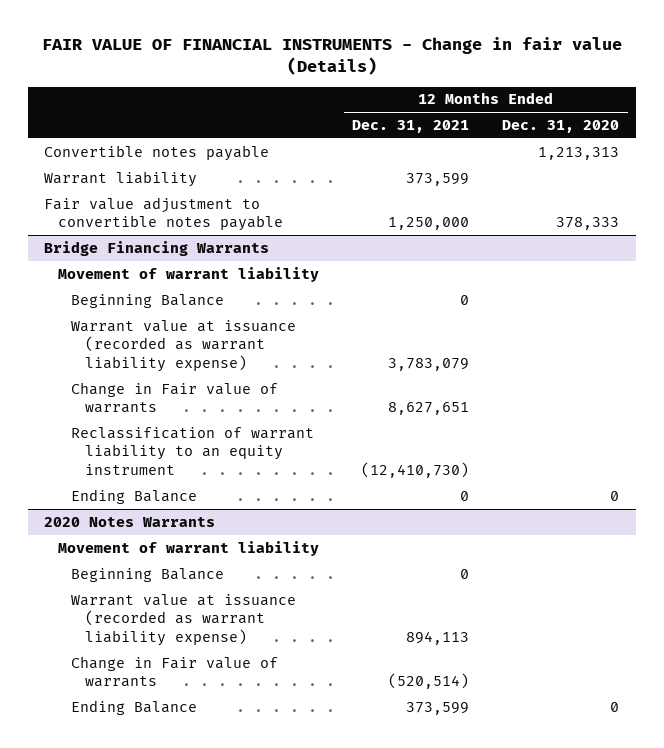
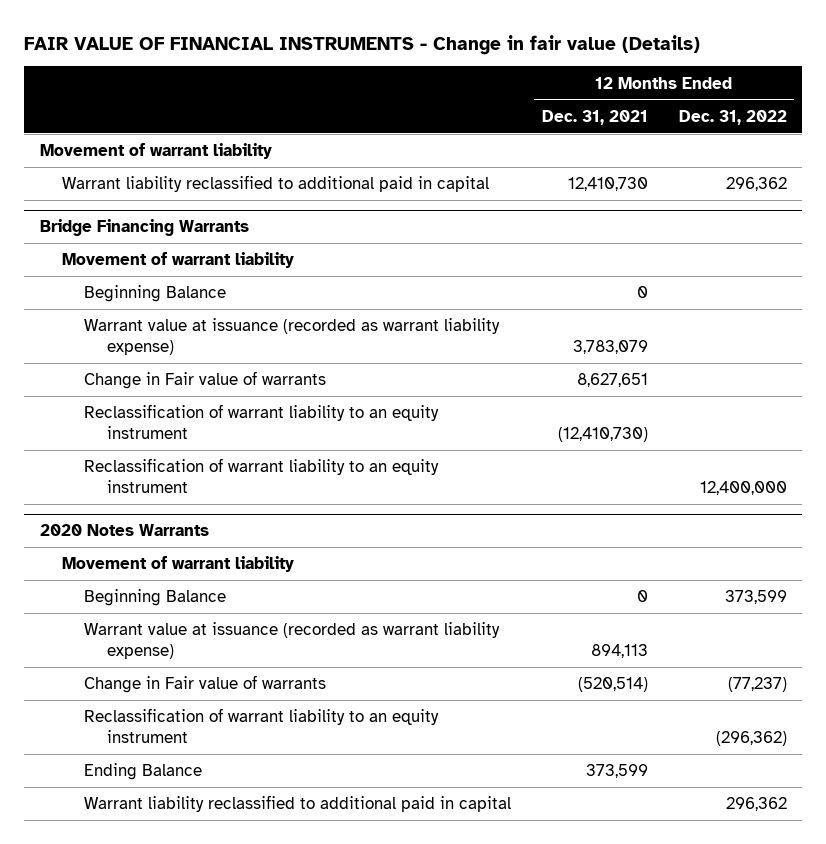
- | 12 Months Ended Dec. 31, 2021 | 12 Months Ended Dec. 31, 2020
+ | 12 Months Ended Dec. 31, 2021 | 12 Months Ended Dec. 31, 2022
- Convertible notes payable | | 1,213,313
- Warrant liability | 373,599 |
- Fair value adjustment to convertible notes payable | 1,250,000 | 378,333
+ Movement of warrant liability
+ Warrant liability reclassified to additional paid in capital | 12,410,730 | 296,362
@ Bridge Financing Warrants
- Ending Balance | 0 | 0
+ Reclassification of warrant liability to an equity instrument | | 12,400,000
@ 2020 Notes Warrants
+ Reclassification of warrant liability to an equity instrument | | (296,362)
+ Warrant liability reclassified to additional paid in capital | | 296,362

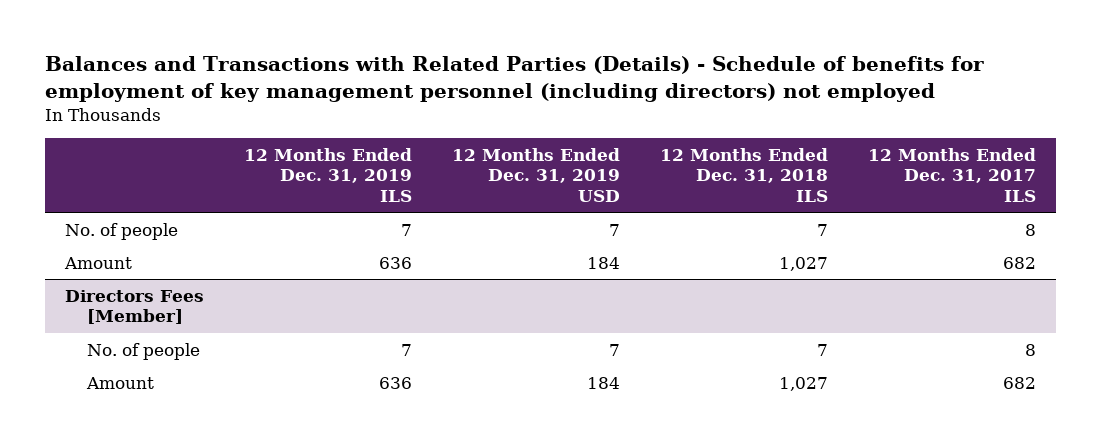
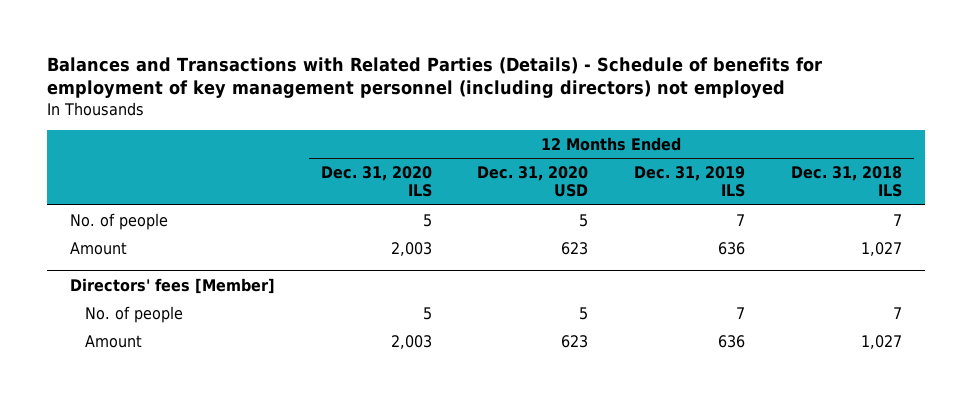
- | 12 Months Ended Dec. 31, 2019 ILS | 12 Months Ended Dec. 31, 2019 USD | 12 Months Ended Dec. 31, 2018 ILS | 12 Months Ended Dec. 31, 2017 ILS
+ | 12 Months Ended Dec. 31, 2020 ILS | 12 Months Ended Dec. 31, 2020 USD | 12 Months Ended Dec. 31, 2019 ILS | 12 Months Ended Dec. 31, 2018 ILS
- Directors Fees [Member]
+ Directors' fees [Member]

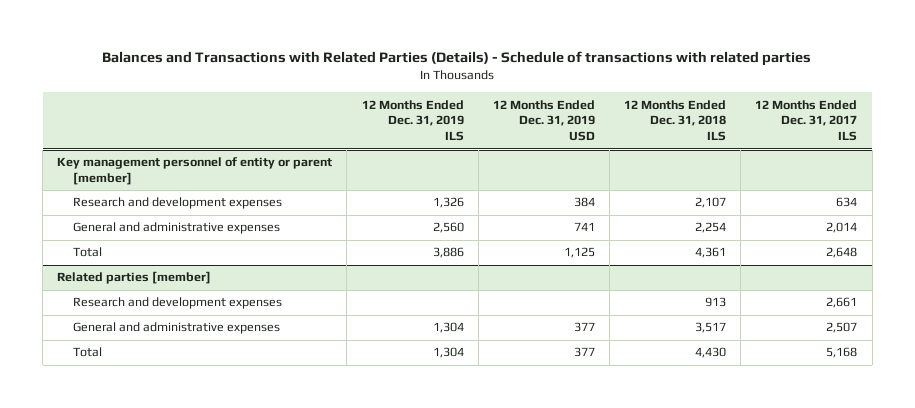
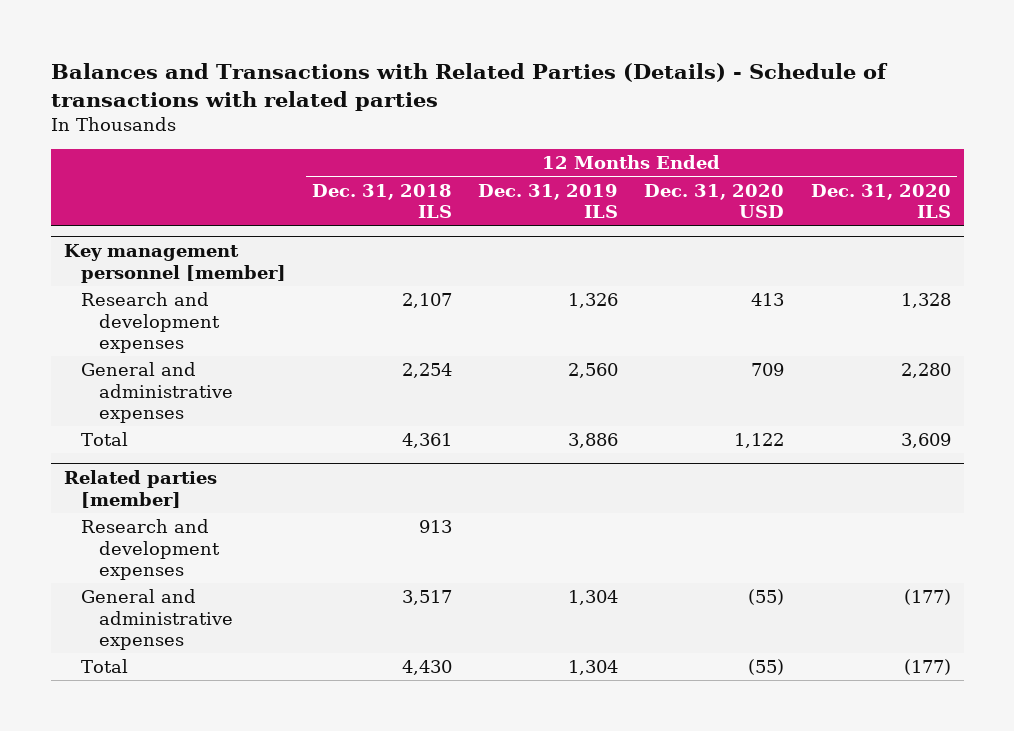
- | 12 Months Ended Dec. 31, 2019 ILS | 12 Months Ended Dec. 31, 2019 USD | 12 Months Ended Dec. 31, 2018 ILS | 12 Months Ended Dec. 31, 2017 ILS
+ | 12 Months Ended Dec. 31, 2018 ILS | 12 Months Ended Dec. 31, 2019 ILS | 12 Months Ended Dec. 31, 2020 USD | 12 Months Ended Dec. 31, 2020 ILS
- Key management personnel of entity or parent [member]
+ Key management personnel [member]

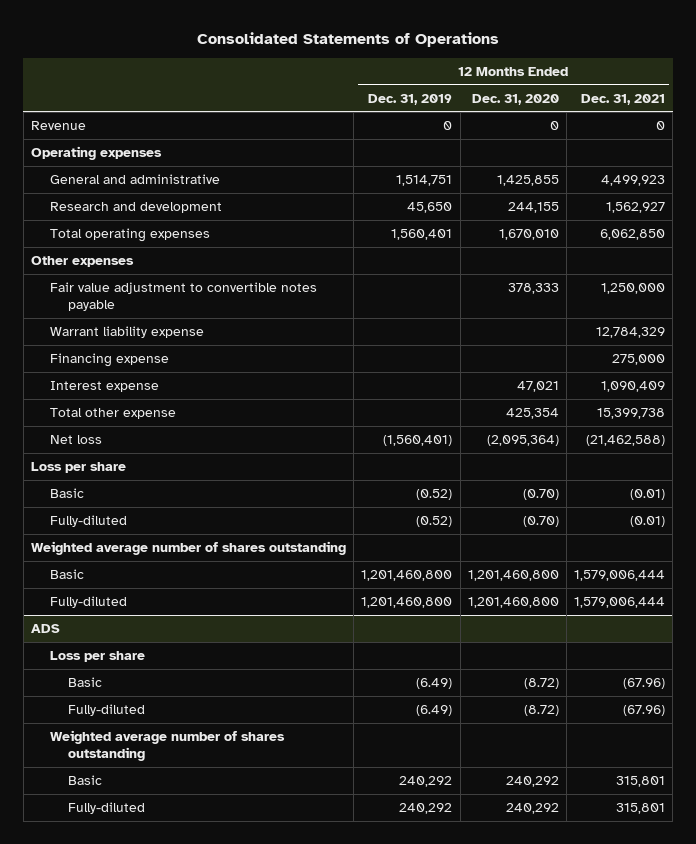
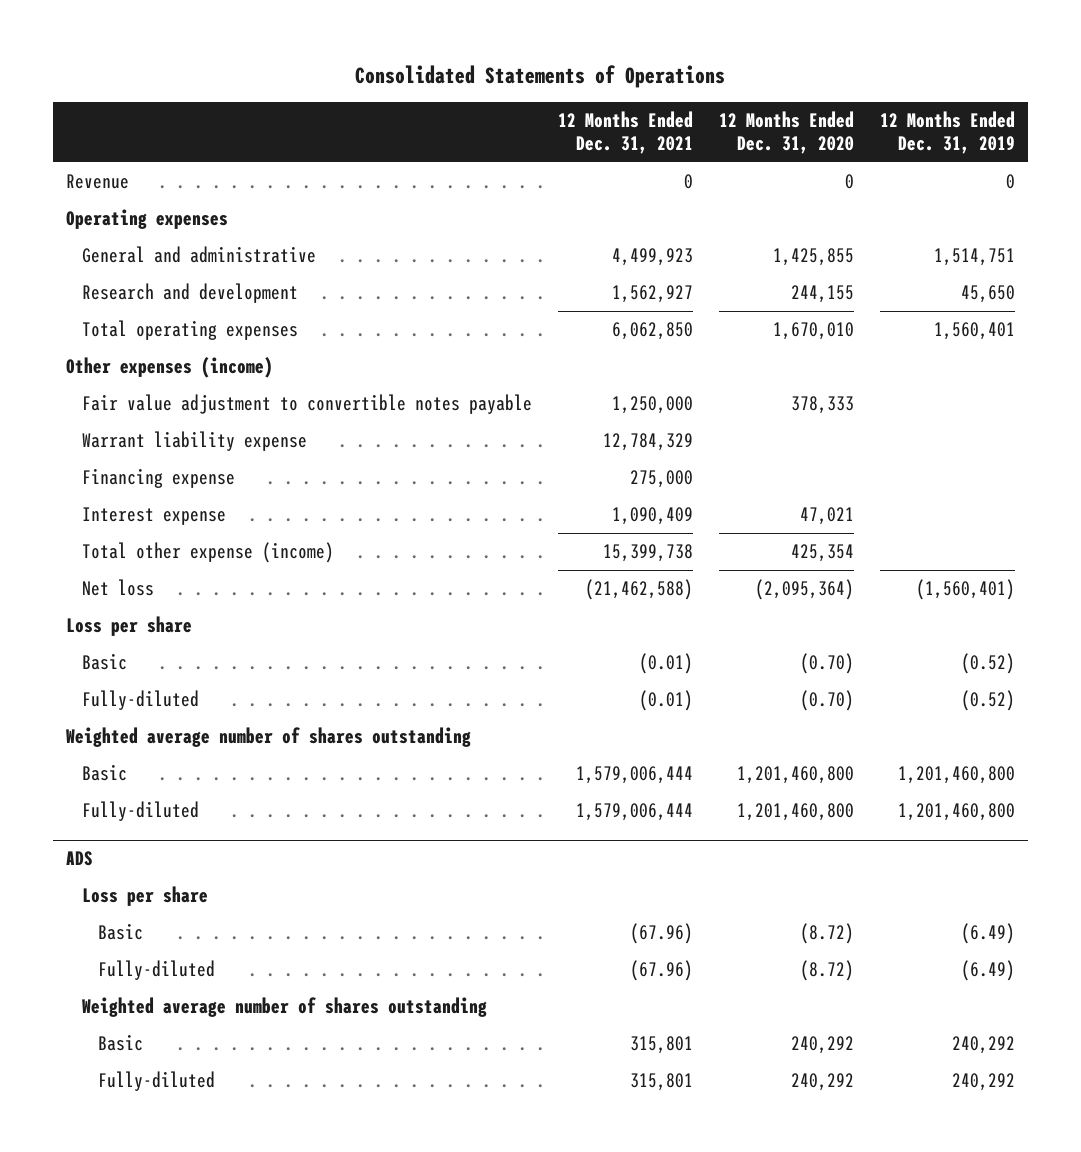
- | 12 Months Ended Dec. 31, 2019 | 12 Months Ended Dec. 31, 2020 | 12 Months Ended Dec. 31, 2021
+ | 12 Months Ended Dec. 31, 2021 | 12 Months Ended Dec. 31, 2020 | 12 Months Ended Dec. 31, 2019
- Other expenses
+ Other expenses (income)
- Total other expense | | 425,354 | 15,399,738
+ Total other expense (income) | 15,399,738 | 425,354 |

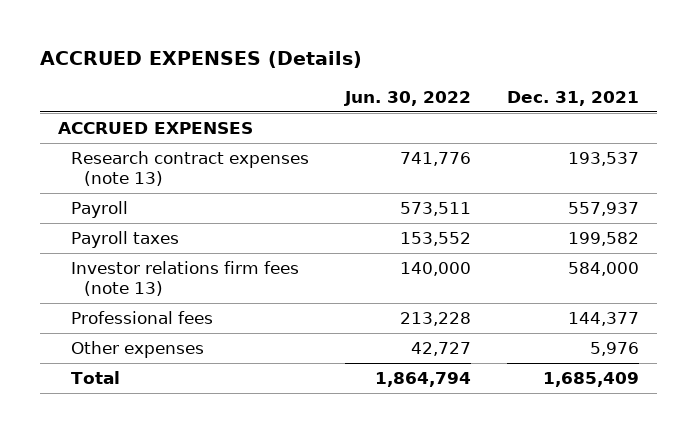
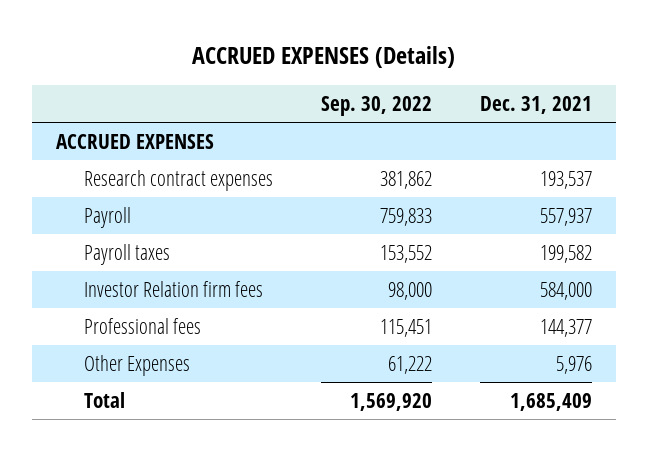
- | Jun. 30, 2022 | Dec. 31, 2021
+ | Sep. 30, 2022 | Dec. 31, 2021
- Research contract expenses (note 13) | 741,776 | 193,537
+ Research contract expenses | 381,862 | 193,537
- Investor relations firm fees (note 13) | 140,000 | 584,000
+ Investor Relation firm fees | 98,000 | 584,000
- Other expenses | 42,727 | 5,976
+ Other Expenses | 61,222 | 5,976

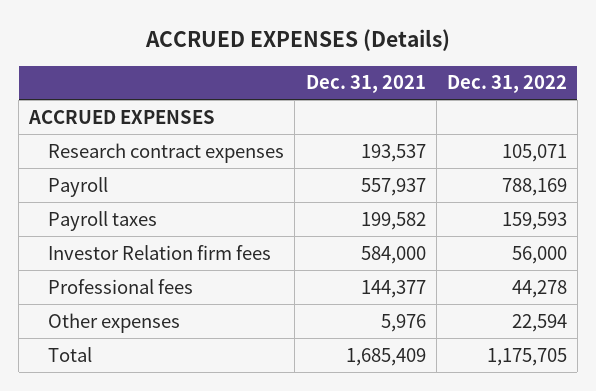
- | Sep. 30, 2022 | Dec. 31, 2021
+ | Dec. 31, 2021 | Dec. 31, 2022
- Other Expenses | 61,222 | 5,976
+ Other expenses | 5,976 | 22,594

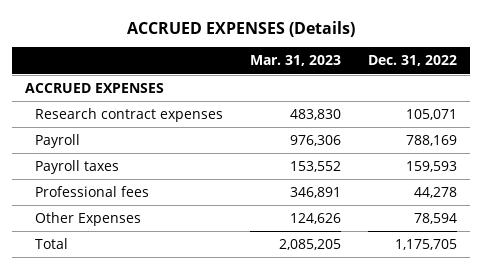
- | Dec. 31, 2021 | Dec. 31, 2022
+ | Mar. 31, 2023 | Dec. 31, 2022
- Investor Relation firm fees | 584,000 | 56,000
- Other expenses | 5,976 | 22,594
+ Other Expenses | 124,626 | 78,594

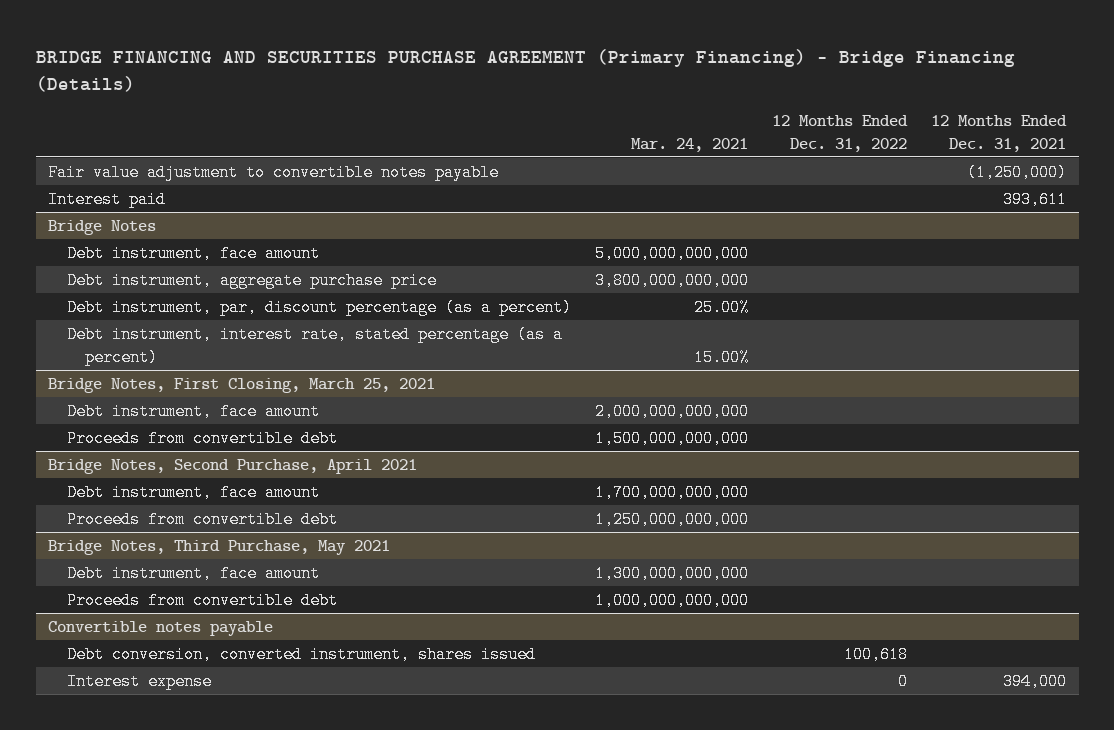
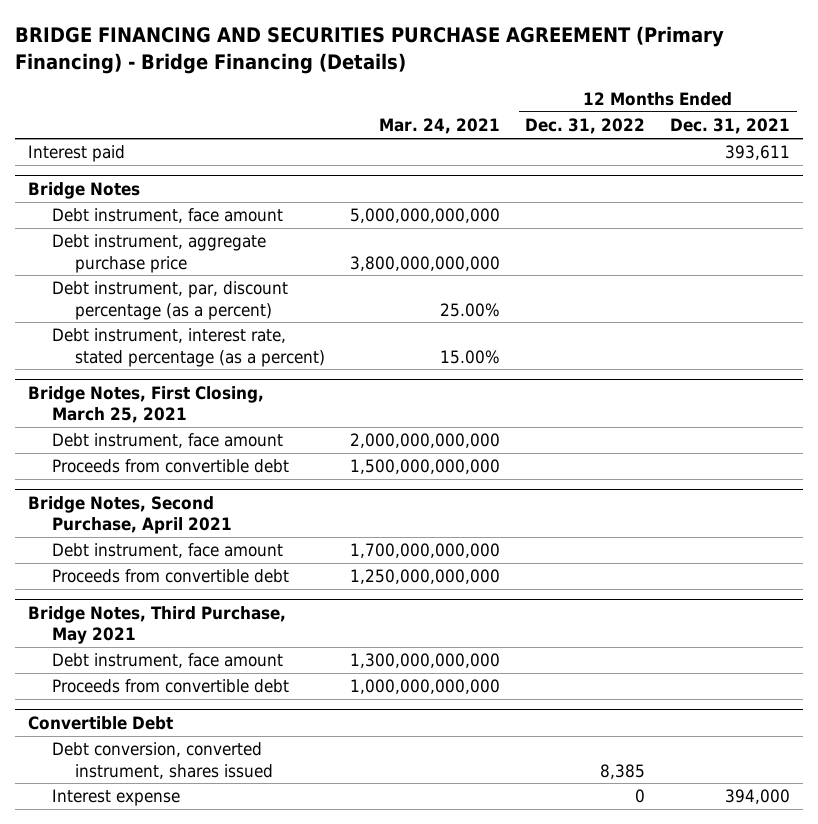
- Fair value adjustment to convertible notes payable | | | (1,250,000)
- Convertible notes payable
- Debt conversion, converted instrument, shares issued | | 100,618 |
+ Convertible Debt
+ Debt conversion, converted instrument, shares issued | | 8,385 |

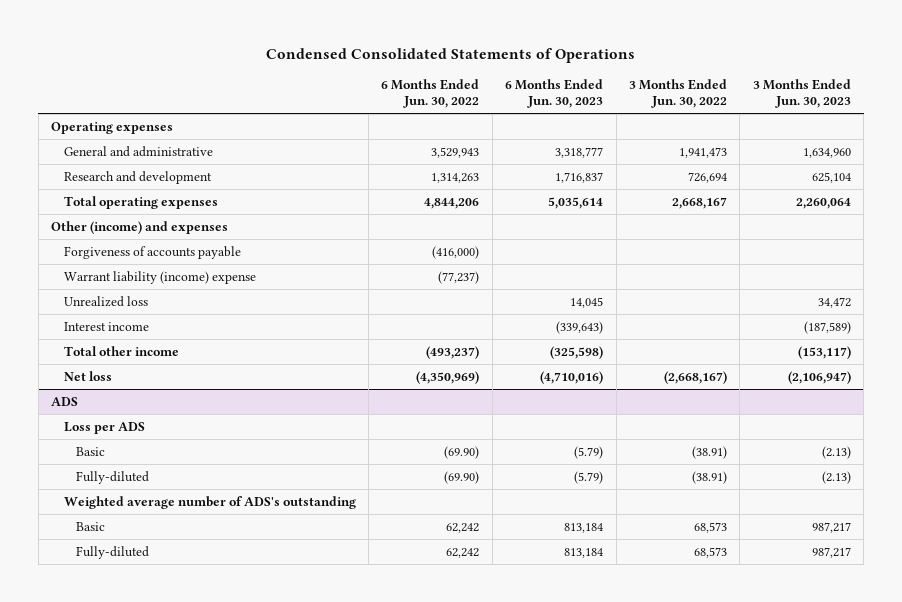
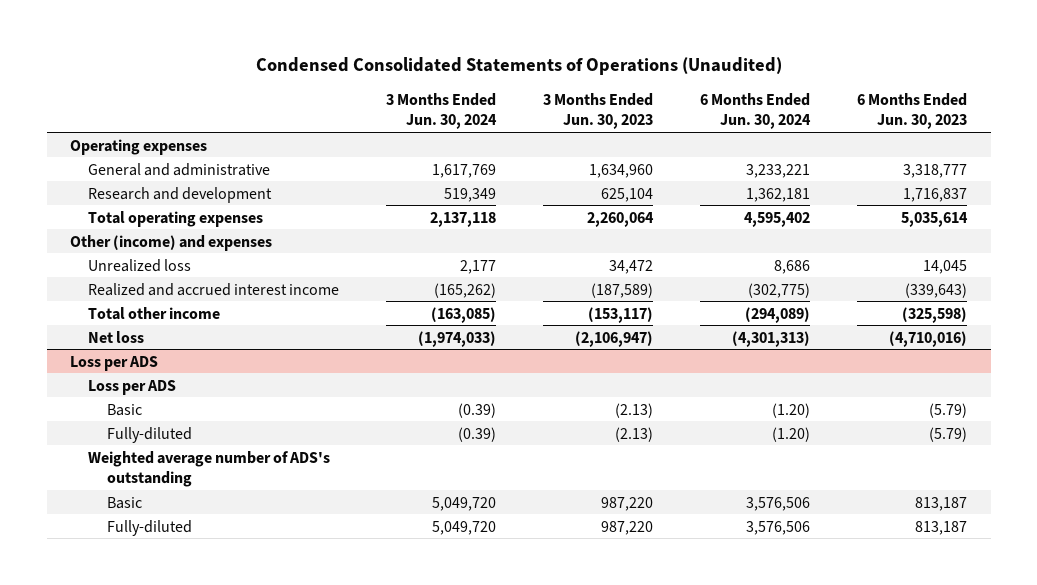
- Condensed Consolidated Statements of Operations
+ Condensed Consolidated Statements of Operations (Unaudited)
- | 6 Months Ended Jun. 30, 2022 | 6 Months Ended Jun. 30, 2023 | 3 Months Ended Jun. 30, 2022 | 3 Months Ended Jun. 30, 2023
+ | 3 Months Ended Jun. 30, 2024 | 3 Months Ended Jun. 30, 2023 | 6 Months Ended Jun. 30, 2024 | 6 Months Ended Jun. 30, 2023
- Forgiveness of accounts payable | (416,000) | | |
- Warrant liability (income) expense | (77,237) | | |
- Interest income | | (339,643) | | (187,589)
+ Realized and accrued interest income | (165,262) | (187,589) | (302,775) | (339,643)
- ADS
+ Loss per ADS
- Basic | 62,242 | 813,184 | 68,573 | 987,217
- Fully-diluted | 62,242 | 813,184 | 68,573 | 987,217
+ Basic | 5,049,720 | 987,220 | 3,576,506 | 813,187
+ Fully-diluted | 5,049,720 | 987,220 | 3,576,506 | 813,187

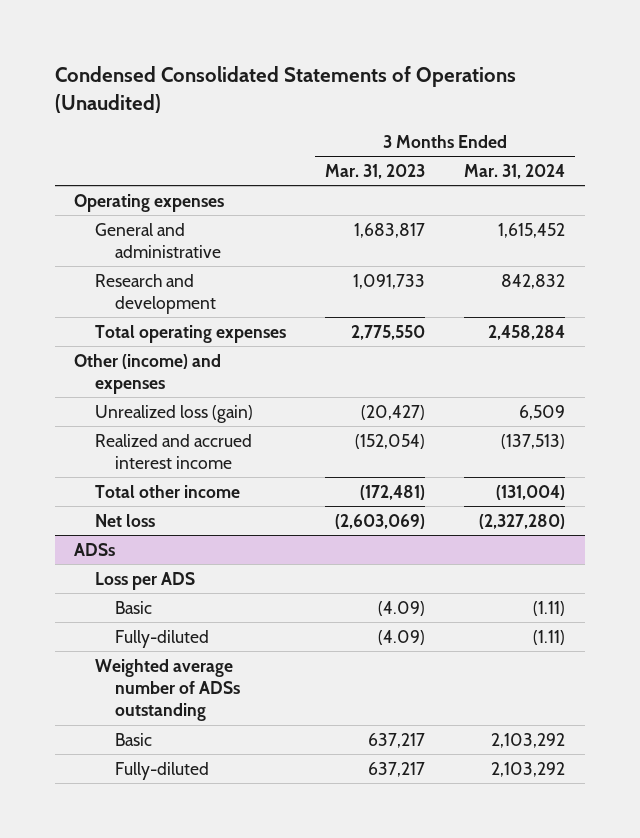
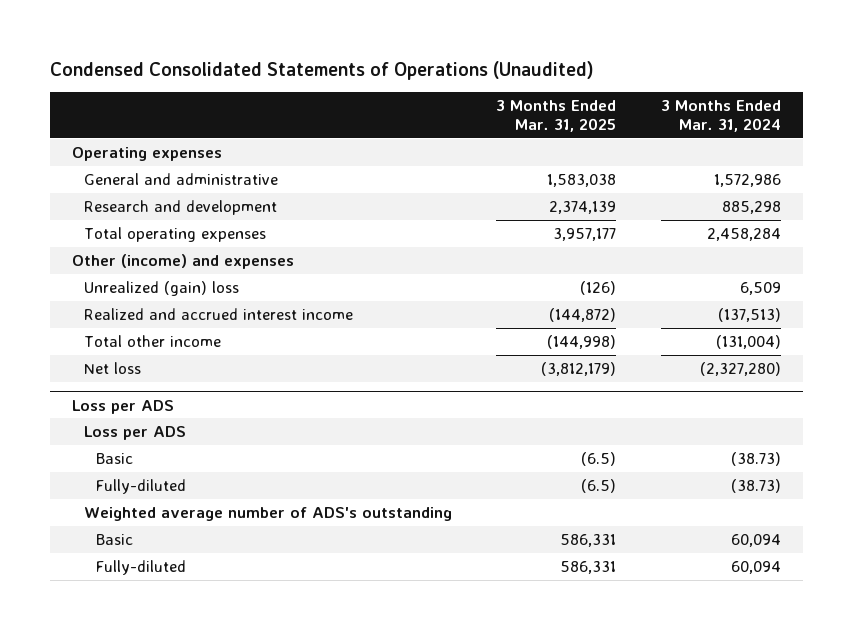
- | 3 Months Ended Mar. 31, 2023 | 3 Months Ended Mar. 31, 2024
+ | 3 Months Ended Mar. 31, 2025 | 3 Months Ended Mar. 31, 2024
- General and administrative | 1,683,817 | 1,615,452
- Research and development | 1,091,733 | 842,832
+ General and administrative | 1,583,038 | 1,572,986
+ Research and development | 2,374,139 | 885,298
- Unrealized loss (gain) | (20,427) | 6,509
+ Unrealized (gain) loss | (126) | 6,509
- ADSs
+ Loss per ADS
- Basic | (4.09) | (1.11)
- Fully-diluted | (4.09) | (1.11)
- Weighted average number of ADSs outstanding
- Basic | 637,217 | 2,103,292
- Fully-diluted | 637,217 | 2,103,292
+ Basic | (6.5) | (38.73)
+ Fully-diluted | (6.5) | (38.73)
+ Weighted average number of ADS's outstanding
+ Basic | 586,331 | 60,094
+ Fully-diluted | 586,331 | 60,094

